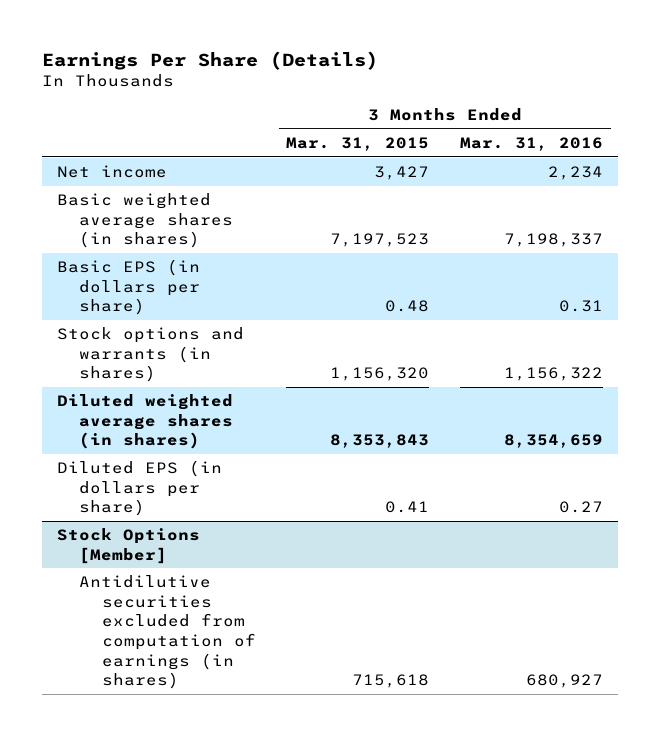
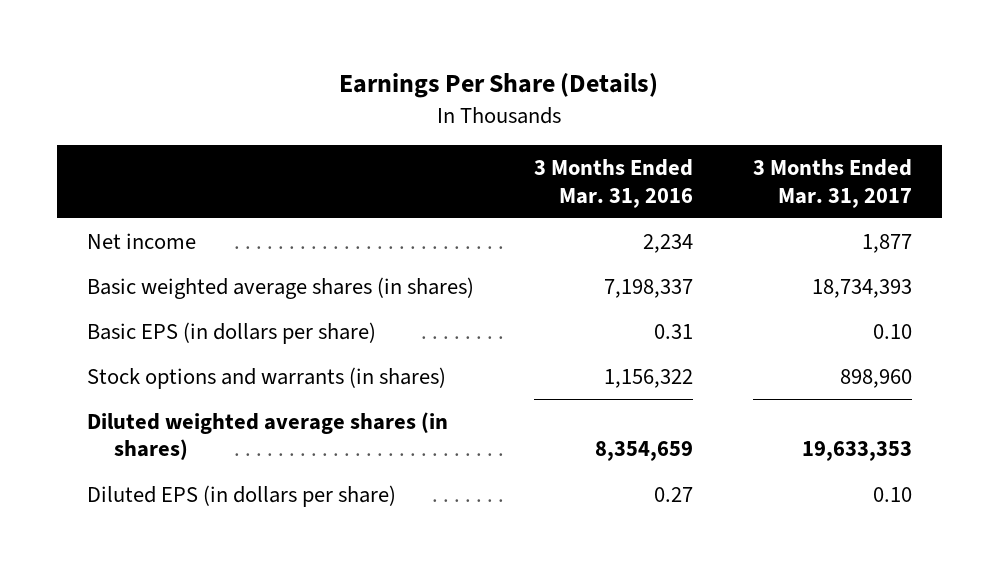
- | 3 Months Ended Mar. 31, 2015 | 3 Months Ended Mar. 31, 2016
+ | 3 Months Ended Mar. 31, 2016 | 3 Months Ended Mar. 31, 2017
- Stock Options [Member]
- Antidilutive securities excluded from computation of earnings (in shares) | 715,618 | 680,927

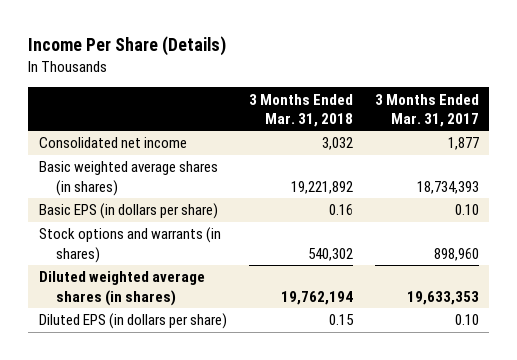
- Earnings Per Share (Details)
+ Income Per Share (Details)
- | 3 Months Ended Mar. 31, 2016 | 3 Months Ended Mar. 31, 2017
+ | 3 Months Ended Mar. 31, 2018 | 3 Months Ended Mar. 31, 2017
- Net income | 2,234 | 1,877
+ Consolidated net income | 3,032 | 1,877

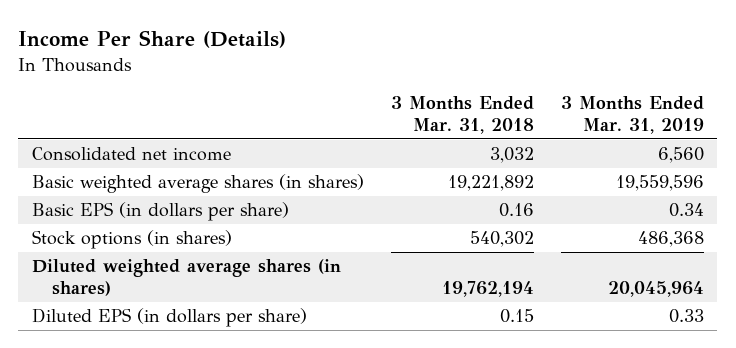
- | 3 Months Ended Mar. 31, 2018 | 3 Months Ended Mar. 31, 2017
+ | 3 Months Ended Mar. 31, 2018 | 3 Months Ended Mar. 31, 2019
- Stock options and warrants (in shares) | 540,302 | 898,960
+ Stock options (in shares) | 540,302 | 486,368

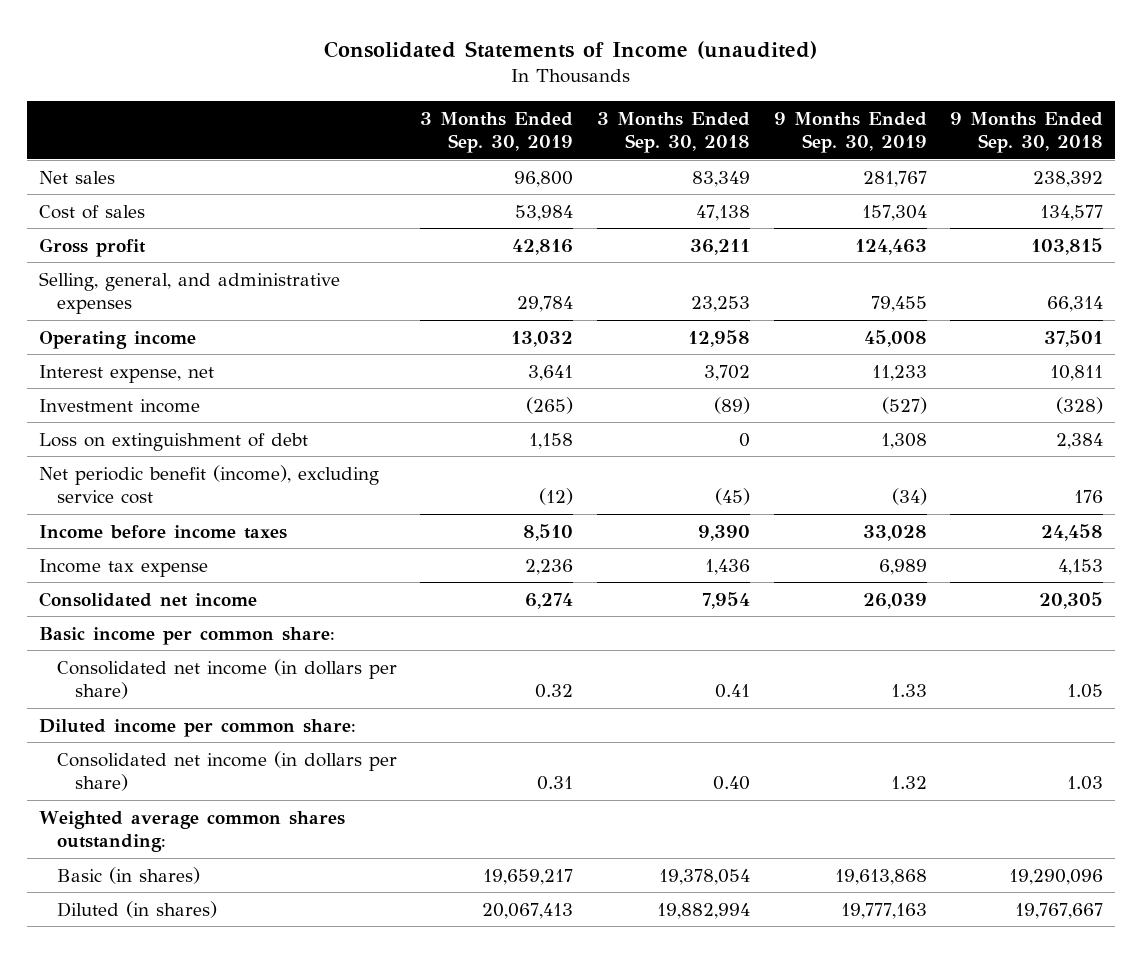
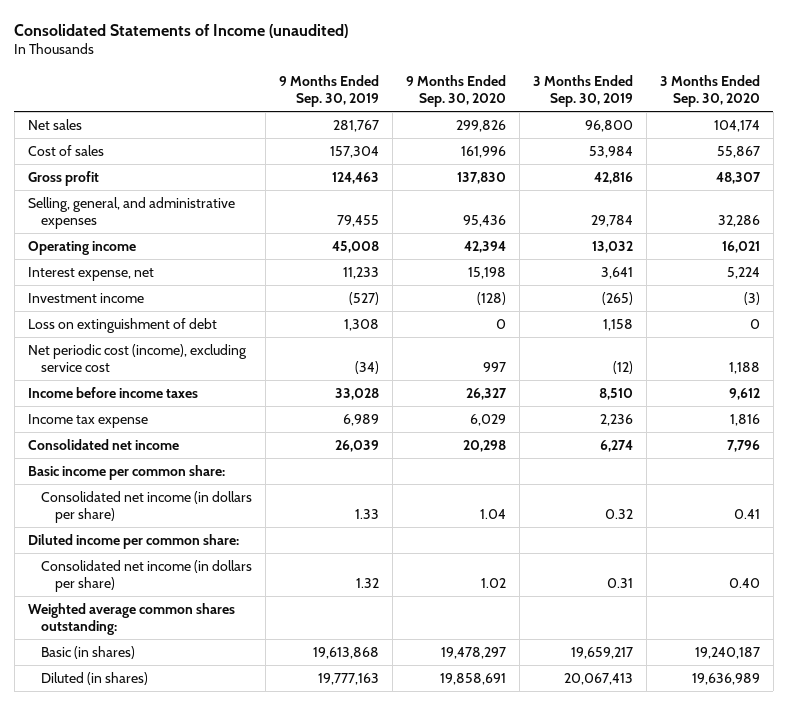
- | 3 Months Ended Sep. 30, 2019 | 3 Months Ended Sep. 30, 2018 | 9 Months Ended Sep. 30, 2019 | 9 Months Ended Sep. 30, 2018
+ | 9 Months Ended Sep. 30, 2019 | 9 Months Ended Sep. 30, 2020 | 3 Months Ended Sep. 30, 2019 | 3 Months Ended Sep. 30, 2020
- Net periodic benefit (income), excluding service cost | (12) | (45) | (34) | 176
+ Net periodic cost (income), excluding service cost | (34) | 997 | (12) | 1,188

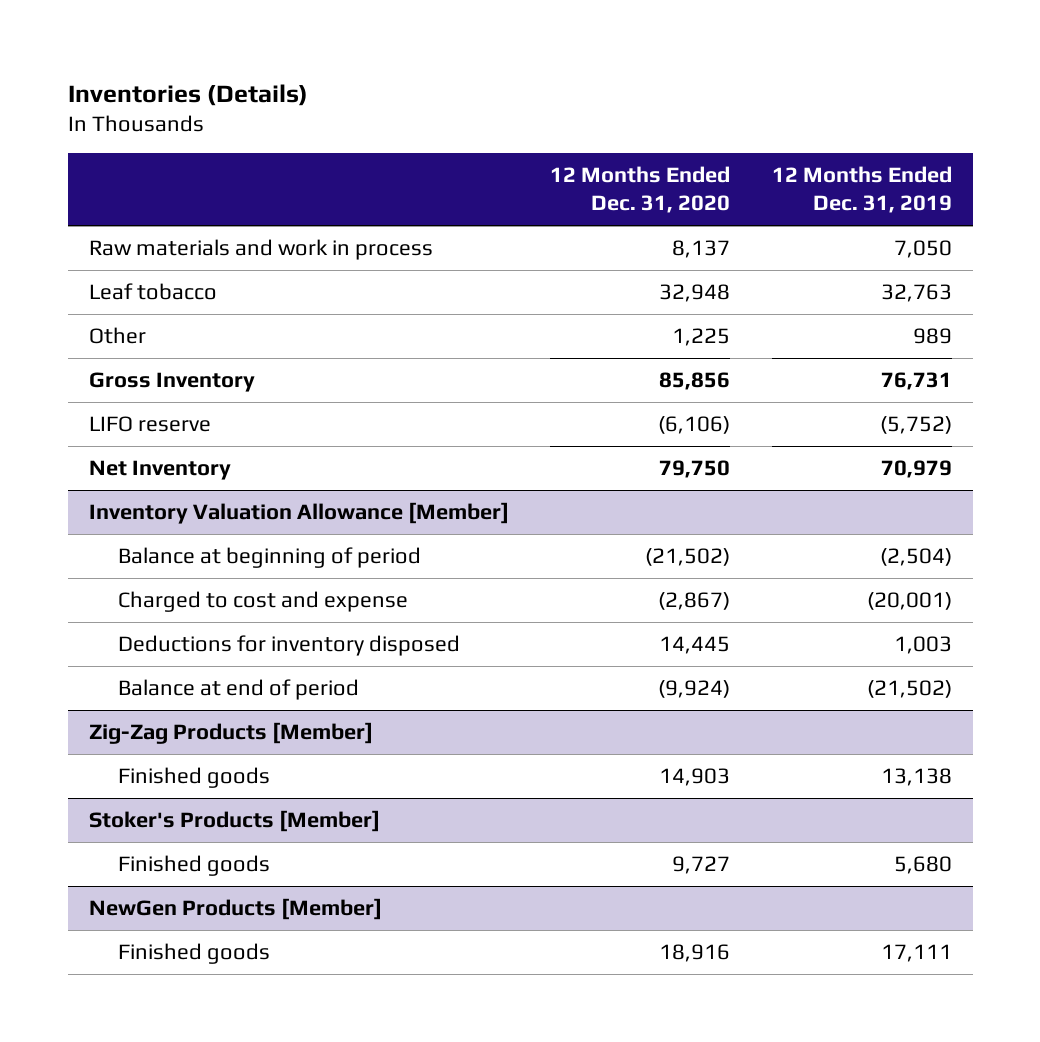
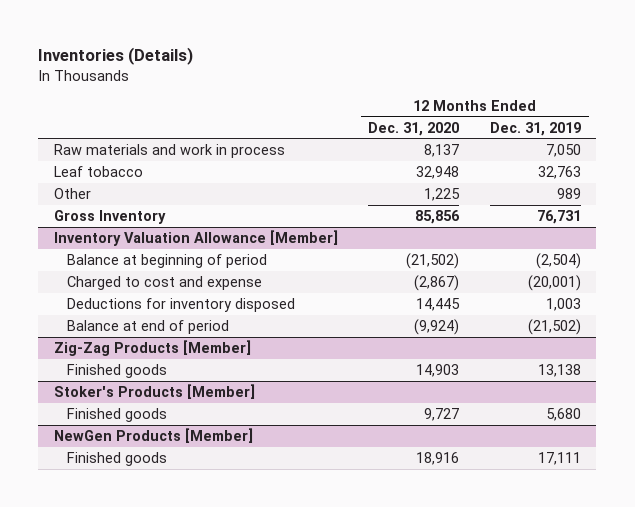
- LIFO reserve | (6,106) | (5,752)
- Net Inventory | 79,750 | 70,979

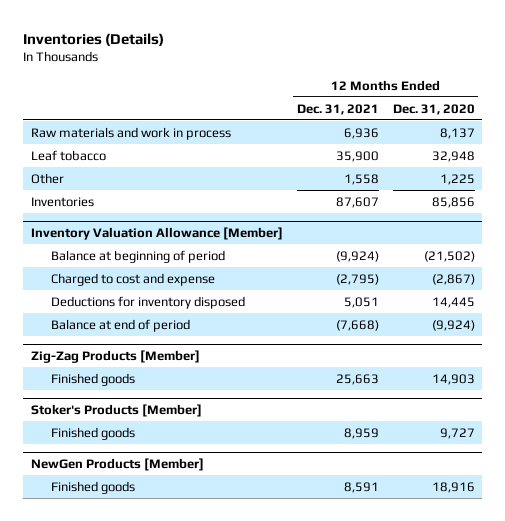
- | 12 Months Ended Dec. 31, 2020 | 12 Months Ended Dec. 31, 2019
+ | 12 Months Ended Dec. 31, 2021 | 12 Months Ended Dec. 31, 2020
- Gross Inventory | 85,856 | 76,731
+ Inventories | 87,607 | 85,856

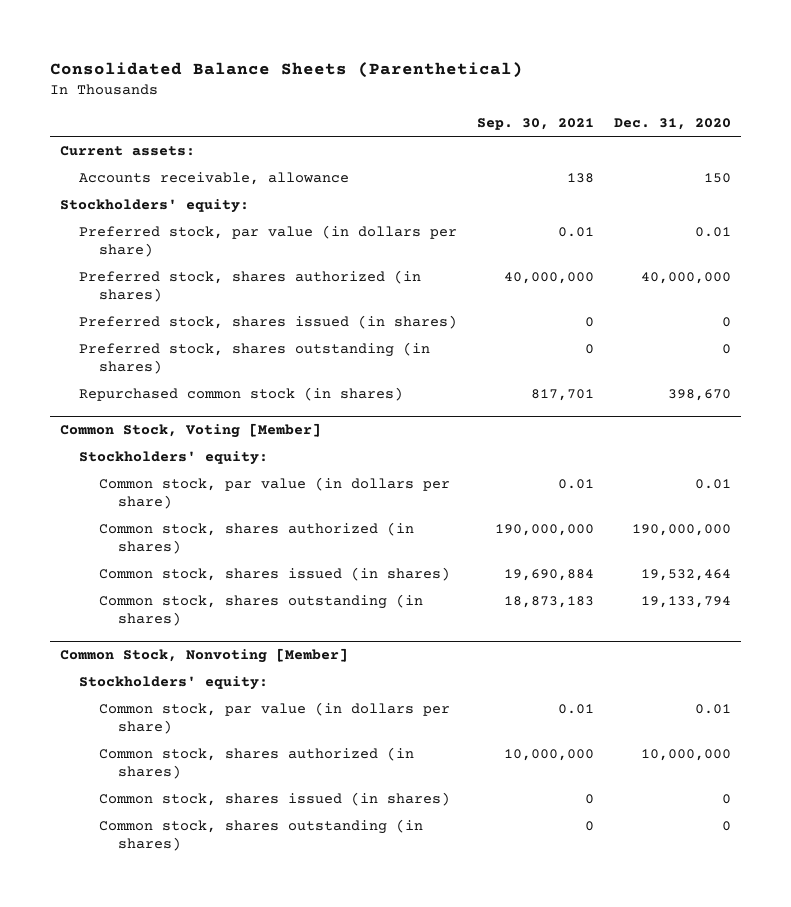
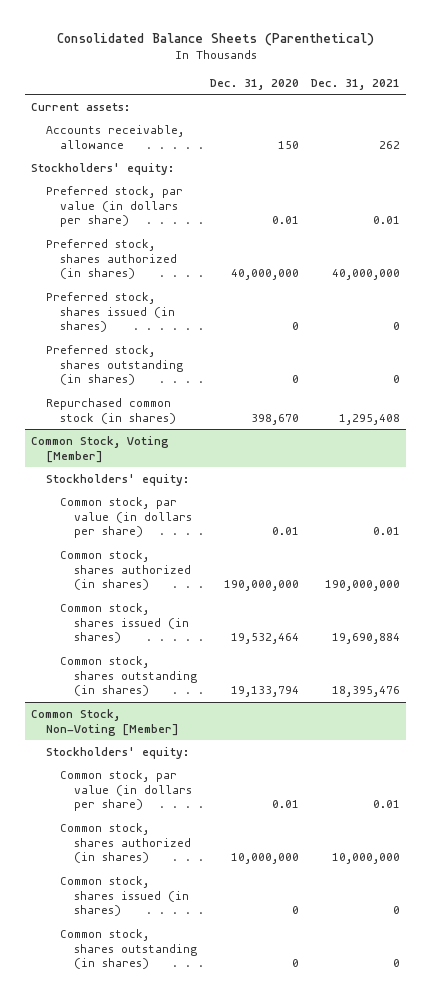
- | Sep. 30, 2021 | Dec. 31, 2020
+ | Dec. 31, 2020 | Dec. 31, 2021
- Common Stock, Nonvoting [Member]
+ Common Stock, Non-Voting [Member]

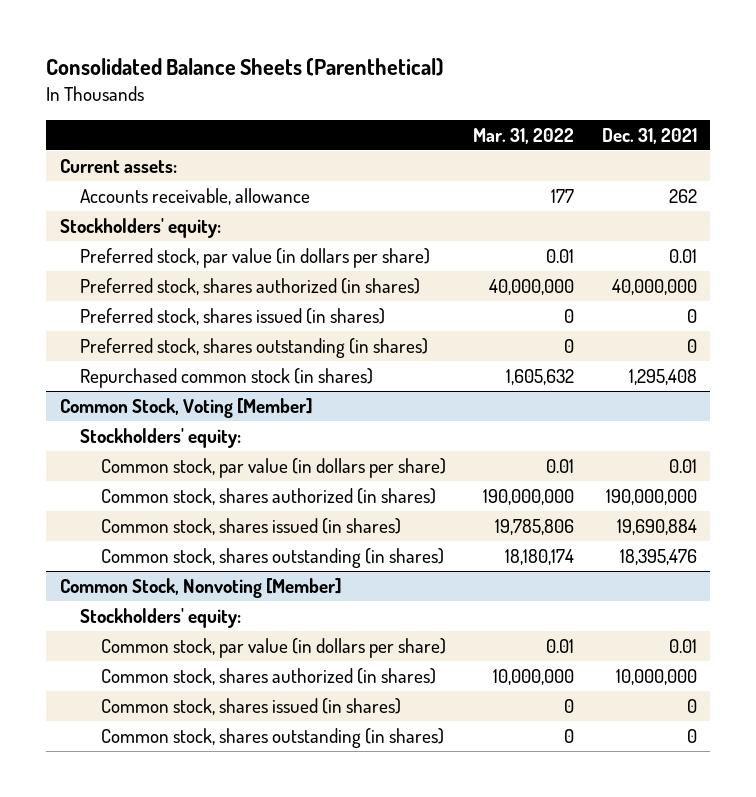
- | Dec. 31, 2020 | Dec. 31, 2021
+ | Mar. 31, 2022 | Dec. 31, 2021
- Common Stock, Non-Voting [Member]
+ Common Stock, Nonvoting [Member]

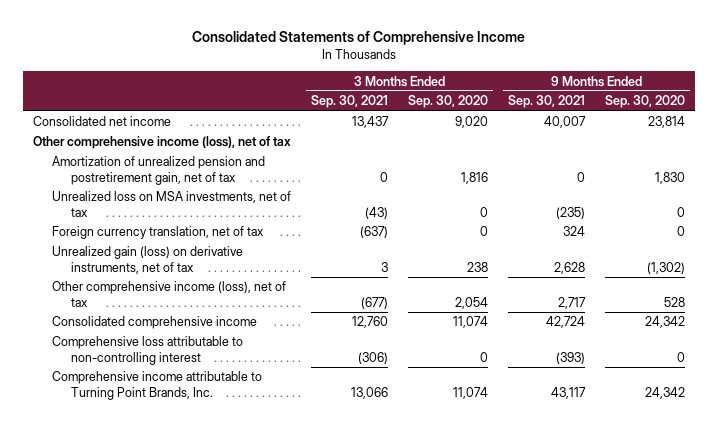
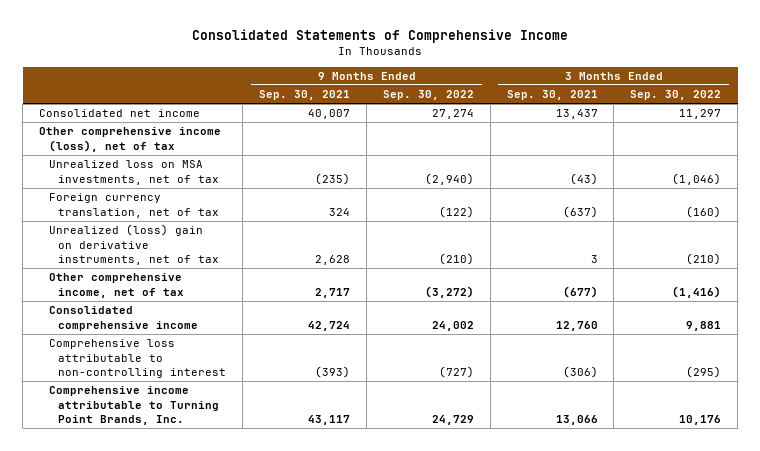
- | 3 Months Ended Sep. 30, 2021 | 3 Months Ended Sep. 30, 2020 | 9 Months Ended Sep. 30, 2021 | 9 Months Ended Sep. 30, 2020
+ | 9 Months Ended Sep. 30, 2021 | 9 Months Ended Sep. 30, 2022 | 3 Months Ended Sep. 30, 2021 | 3 Months Ended Sep. 30, 2022
- Amortization of unrealized pension and postretirement gain, net of tax | 0 | 1,816 | 0 | 1,830
- Unrealized gain (loss) on derivative instruments, net of tax | 3 | 238 | 2,628 | (1,302)
- Other comprehensive income (loss), net of tax | (677) | 2,054 | 2,717 | 528
+ Unrealized (loss) gain on derivative instruments, net of tax | 2,628 | (210) | 3 | (210)
+ Other comprehensive income, net of tax | 2,717 | (3,272) | (677) | (1,416)

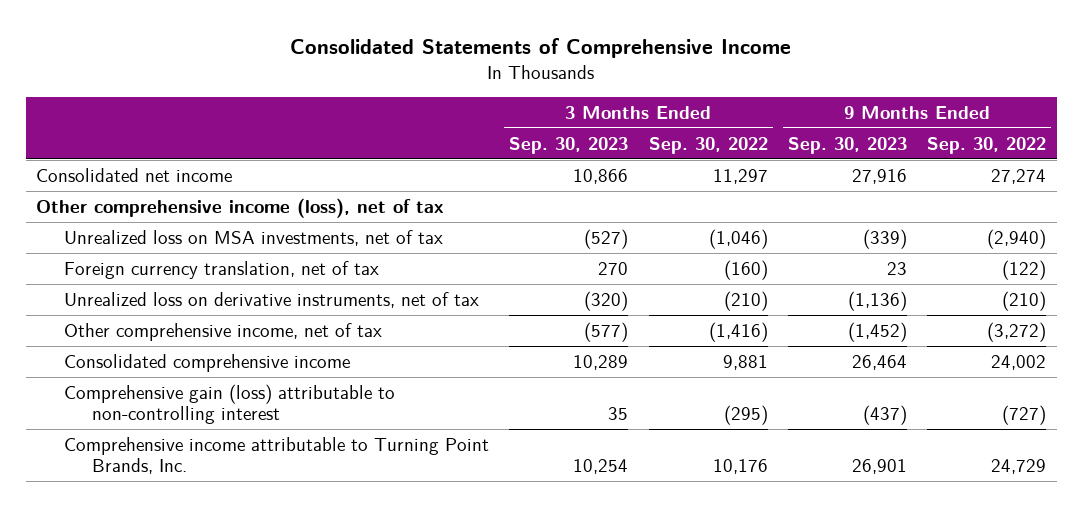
- | 9 Months Ended Sep. 30, 2021 | 9 Months Ended Sep. 30, 2022 | 3 Months Ended Sep. 30, 2021 | 3 Months Ended Sep. 30, 2022
+ | 3 Months Ended Sep. 30, 2023 | 3 Months Ended Sep. 30, 2022 | 9 Months Ended Sep. 30, 2023 | 9 Months Ended Sep. 30, 2022
- Unrealized (loss) gain on derivative instruments, net of tax | 2,628 | (210) | 3 | (210)
+ Unrealized loss on derivative instruments, net of tax | (320) | (210) | (1,136) | (210)
- Comprehensive loss attributable to non-controlling interest | (393) | (727) | (306) | (295)
+ Comprehensive gain (loss) attributable to non-controlling interest | 35 | (295) | (437) | (727)

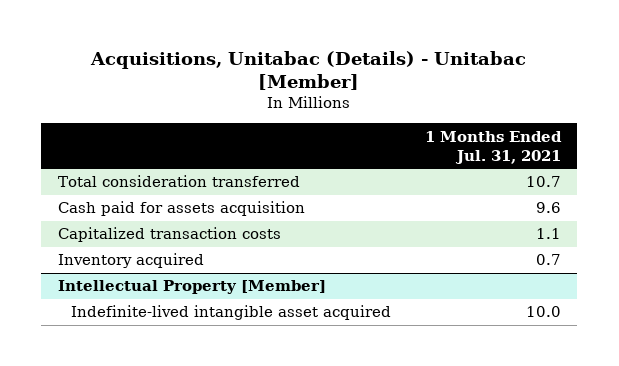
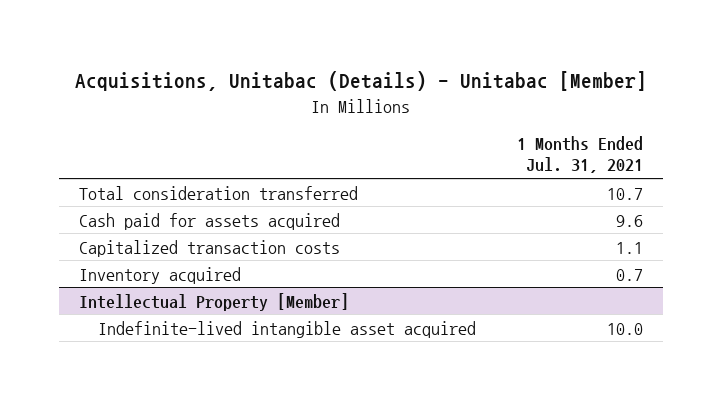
- Cash paid for assets acquisition | 9.6
+ Cash paid for assets acquired | 9.6

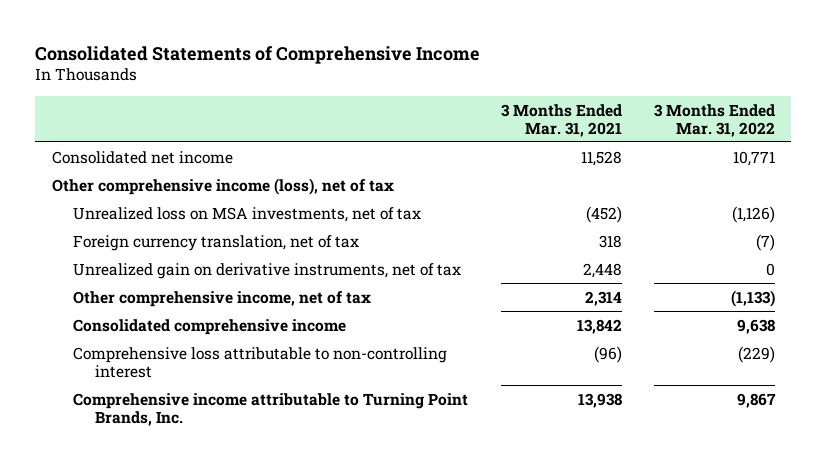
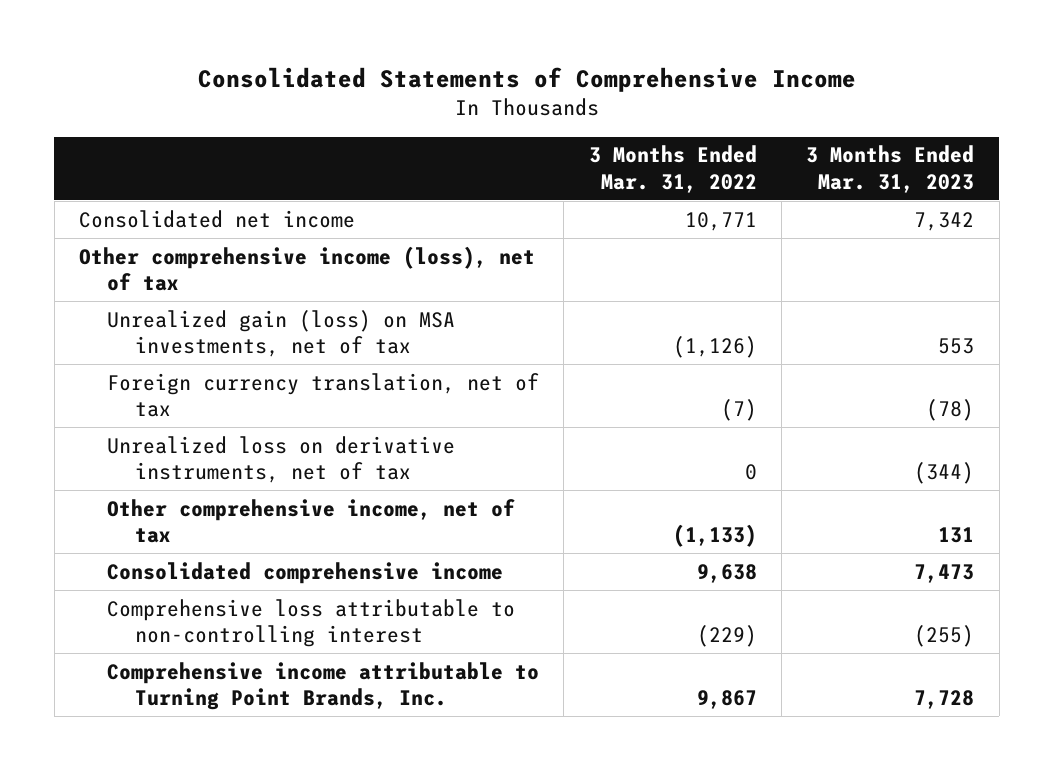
- | 3 Months Ended Mar. 31, 2021 | 3 Months Ended Mar. 31, 2022
+ | 3 Months Ended Mar. 31, 2022 | 3 Months Ended Mar. 31, 2023
- Unrealized loss on MSA investments, net of tax | (452) | (1,126)
+ Unrealized gain (loss) on MSA investments, net of tax | (1,126) | 553
- Unrealized gain on derivative instruments, net of tax | 2,448 | 0
+ Unrealized loss on derivative instruments, net of tax | 0 | (344)

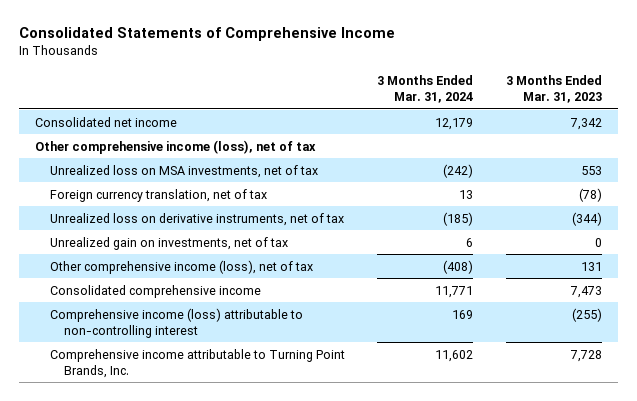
- | 3 Months Ended Mar. 31, 2022 | 3 Months Ended Mar. 31, 2023
+ | 3 Months Ended Mar. 31, 2024 | 3 Months Ended Mar. 31, 2023
- Unrealized gain (loss) on MSA investments, net of tax | (1,126) | 553
+ Unrealized loss on MSA investments, net of tax | (242) | 553
- Other comprehensive income, net of tax | (1,133) | 131
+ Unrealized gain on investments, net of tax | 6 | 0
+ Other comprehensive income (loss), net of tax | (408) | 131
- Comprehensive loss attributable to non-controlling interest | (229) | (255)
+ Comprehensive income (loss) attributable to non-controlling interest | 169 | (255)

